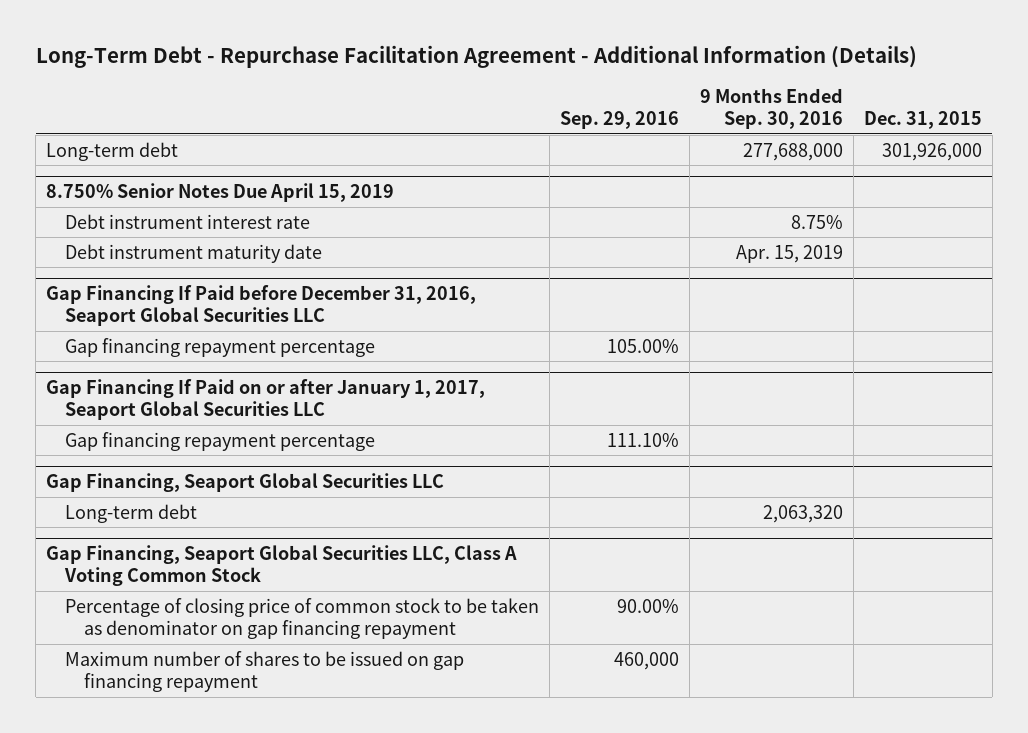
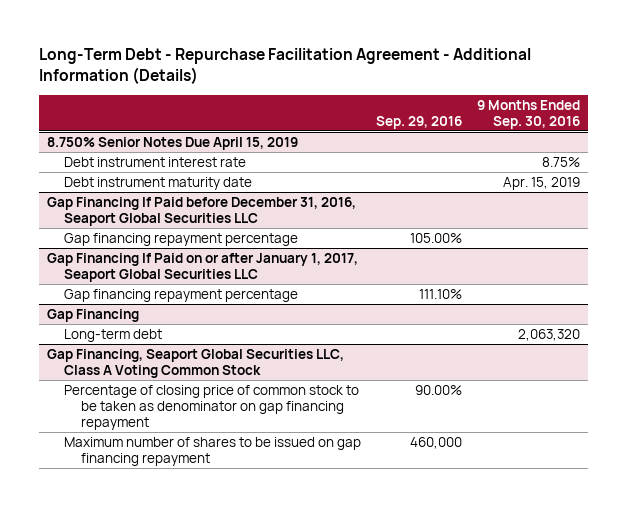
- | Sep. 29, 2016 | 9 Months Ended Sep. 30, 2016 | Dec. 31, 2015
+ | Sep. 29, 2016 | 9 Months Ended Sep. 30, 2016
- Long-term debt | | 277,688,000 | 301,926,000
- Gap Financing, Seaport Global Securities LLC
+ Gap Financing

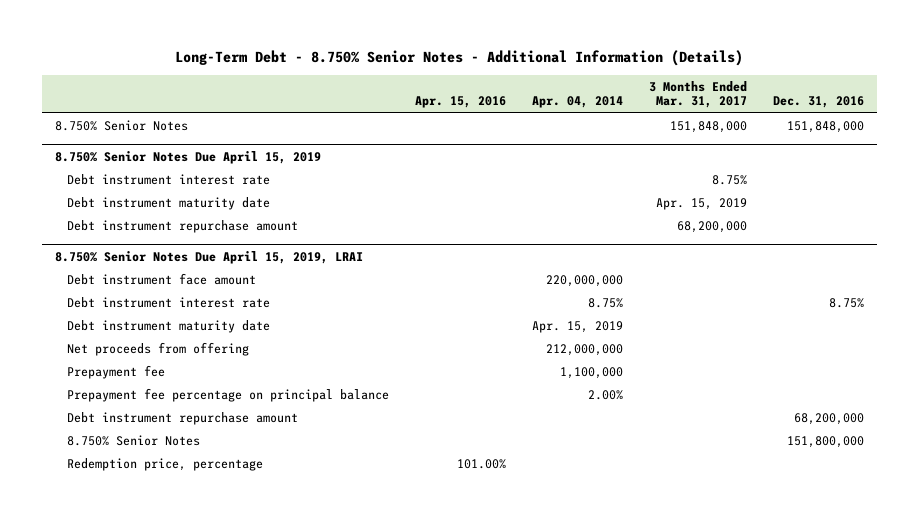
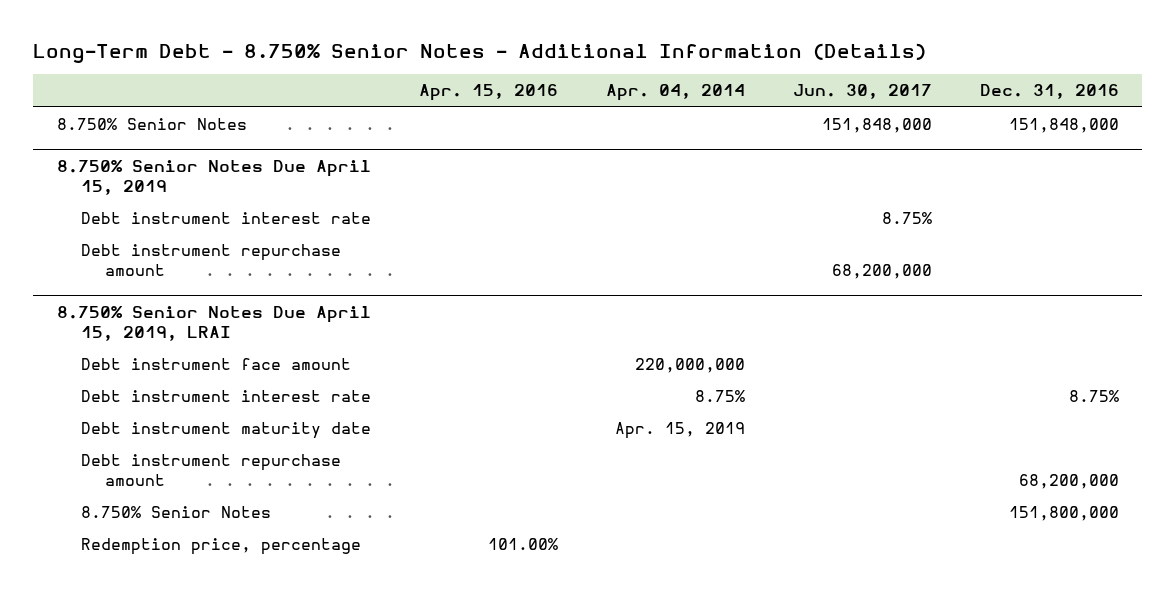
- | Apr. 15, 2016 | Apr. 04, 2014 | 3 Months Ended Mar. 31, 2017 | Dec. 31, 2016
+ | Apr. 15, 2016 | Apr. 04, 2014 | Jun. 30, 2017 | Dec. 31, 2016
@ 8.750% Senior Notes Due April 15, 2019
- Debt instrument maturity date | | | Apr. 15, 2019 |
@ 8.750% Senior Notes Due April 15, 2019, LRAI
- Net proceeds from offering | | 212,000,000 | |
- Prepayment fee | | 1,100,000 | |
- Prepayment fee percentage on principal balance | | 2.00% | |

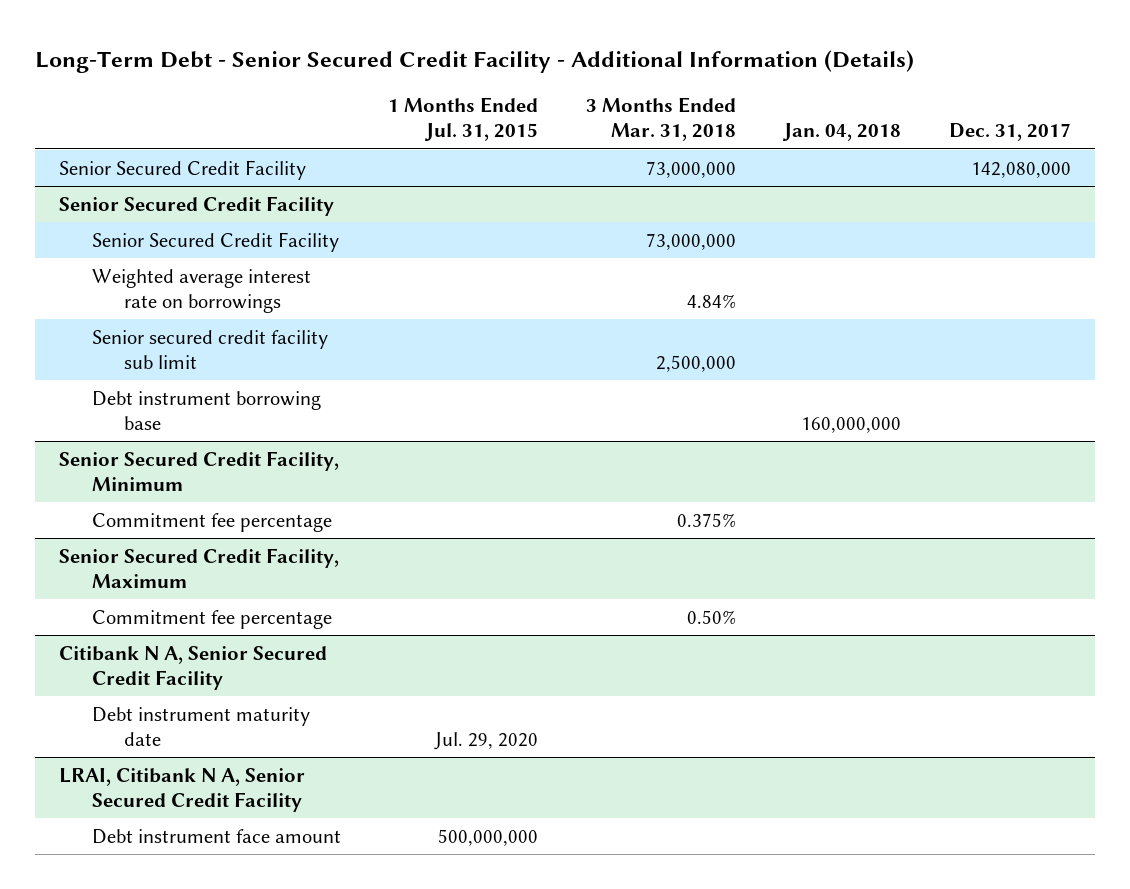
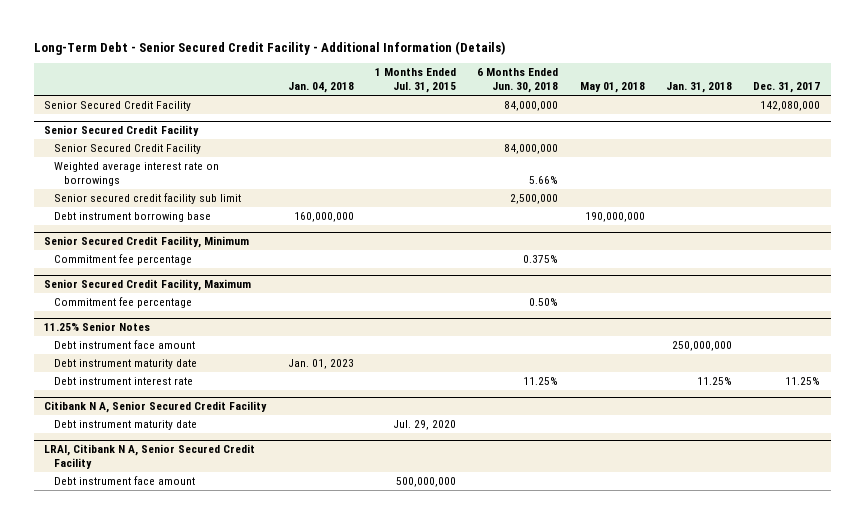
- | 1 Months Ended Jul. 31, 2015 | 3 Months Ended Mar. 31, 2018 | Jan. 04, 2018 | Dec. 31, 2017
+ | Jan. 04, 2018 | 1 Months Ended Jul. 31, 2015 | 6 Months Ended Jun. 30, 2018 | May 01, 2018 | Jan. 31, 2018 | Dec. 31, 2017
+ 11.25% Senior Notes
+ Debt instrument face amount | | | | | 250,000,000 |
+ Debt instrument maturity date | Jan. 01, 2023 | | | | |
+ Debt instrument interest rate | | | 11.25% | | 11.25% | 11.25%

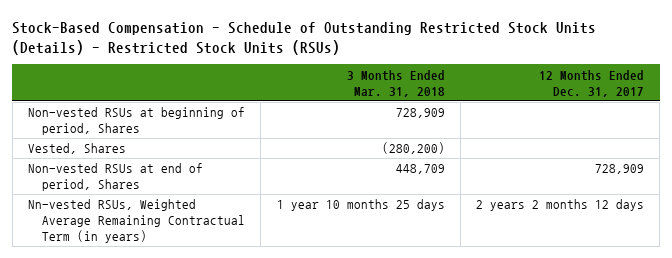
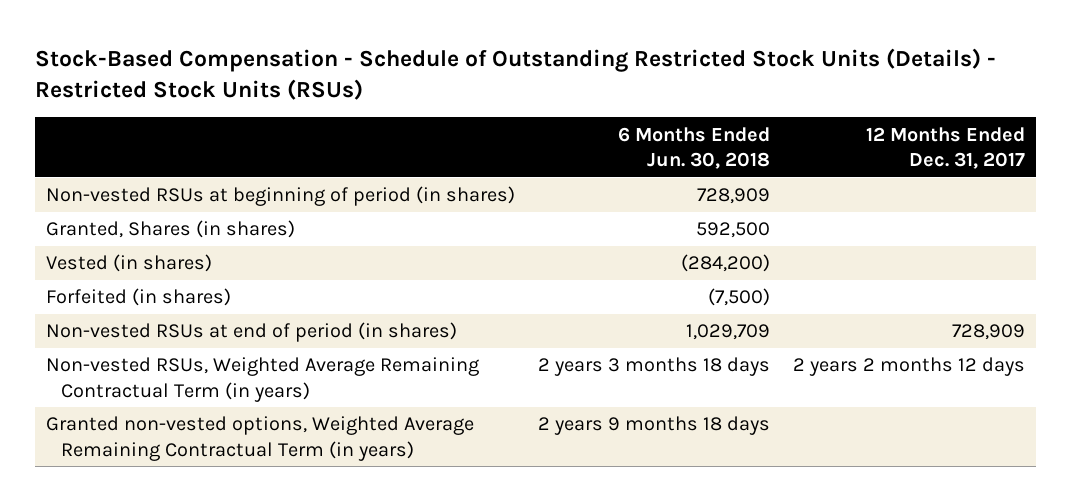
- | 3 Months Ended Mar. 31, 2018 | 12 Months Ended Dec. 31, 2017
+ | 6 Months Ended Jun. 30, 2018 | 12 Months Ended Dec. 31, 2017
- Non-vested RSUs at beginning of period, Shares | 728,909 |
- Vested, Shares | (280,200) |
- Non-vested RSUs at end of period, Shares | 448,709 | 728,909
- Nn-vested RSUs, Weighted Average Remaining Contractual Term (in years) | 1 year 10 months 25 days | 2 years 2 months 12 days
+ Non-vested RSUs at beginning of period (in shares) | 728,909 |
+ Granted, Shares (in shares) | 592,500 |
+ Vested (in shares) | (284,200) |
+ Forfeited (in shares) | (7,500) |
+ Non-vested RSUs at end of period (in shares) | 1,029,709 | 728,909
+ Non-vested RSUs, Weighted Average Remaining Contractual Term (in years) | 2 years 3 months 18 days | 2 years 2 months 12 days
+ Granted non-vested options, Weighted Average Remaining Contractual Term (in years) | 2 years 9 months 18 days |

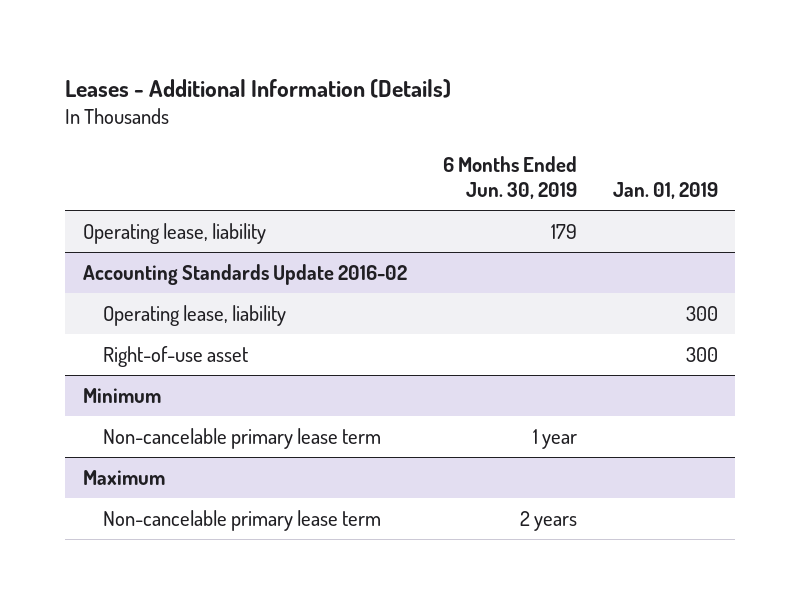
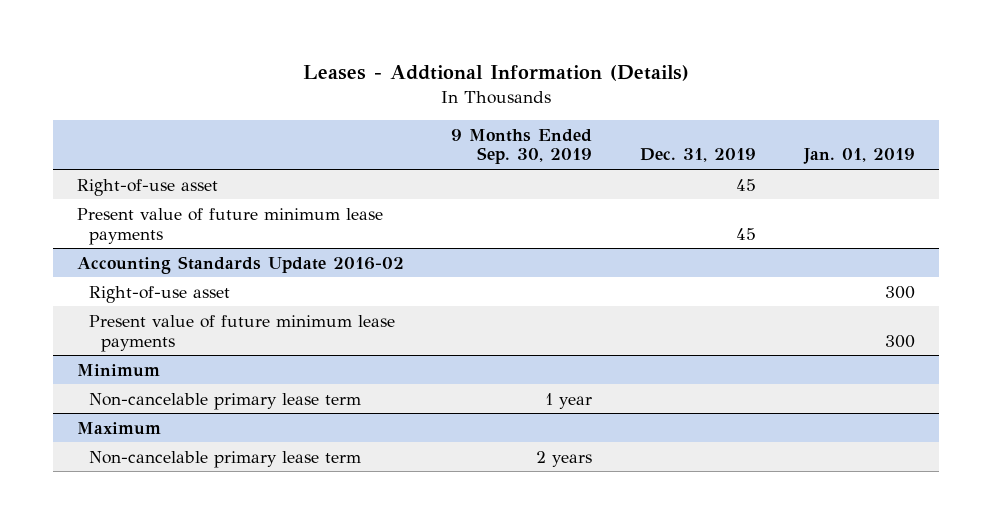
- Leases - Additional Information (Details)
+ Leases - Addtional Information (Details)
- | 6 Months Ended Jun. 30, 2019 | Jan. 01, 2019
+ | 9 Months Ended Sep. 30, 2019 | Dec. 31, 2019 | Jan. 01, 2019
- Operating lease, liability | 179 |
+ Right-of-use asset | | 45 |
+ Present value of future minimum lease payments | | 45 |
@ Accounting Standards Update 2016-02
- Operating lease, liability | | 300
+ Present value of future minimum lease payments | | | 300

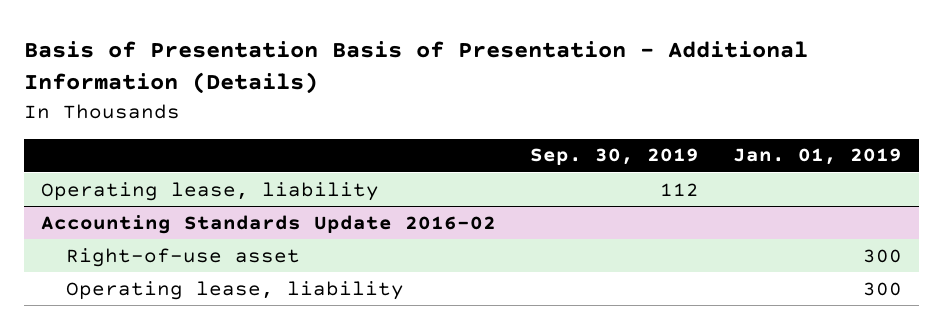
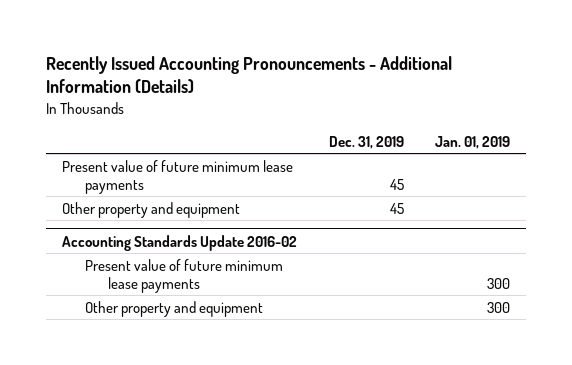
- Basis of Presentation Basis of Presentation - Additional Information (Details)
+ Recently Issued Accounting Pronouncements - Additional Information (Details)
- | Sep. 30, 2019 | Jan. 01, 2019
+ | Dec. 31, 2019 | Jan. 01, 2019
- Operating lease, liability | 112 |
+ Present value of future minimum lease payments | 45 |
+ Other property and equipment | 45 |
@ Accounting Standards Update 2016-02
- Right-of-use asset | | 300
- Operating lease, liability | | 300
+ Present value of future minimum lease payments | | 300
+ Other property and equipment | | 300

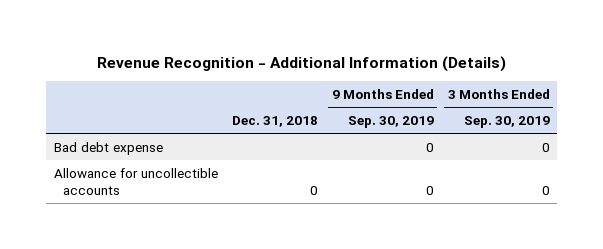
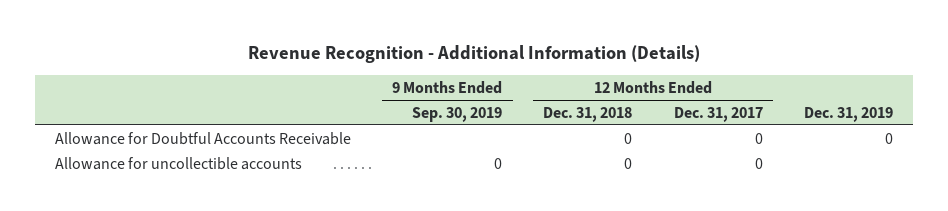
- | Dec. 31, 2018 | 9 Months Ended Sep. 30, 2019 | 3 Months Ended Sep. 30, 2019
+ | 9 Months Ended Sep. 30, 2019 | 12 Months Ended Dec. 31, 2018 | 12 Months Ended Dec. 31, 2017 | Dec. 31, 2019
- Bad debt expense | | 0 | 0
+ Allowance for Doubtful Accounts Receivable | | 0 | 0 | 0

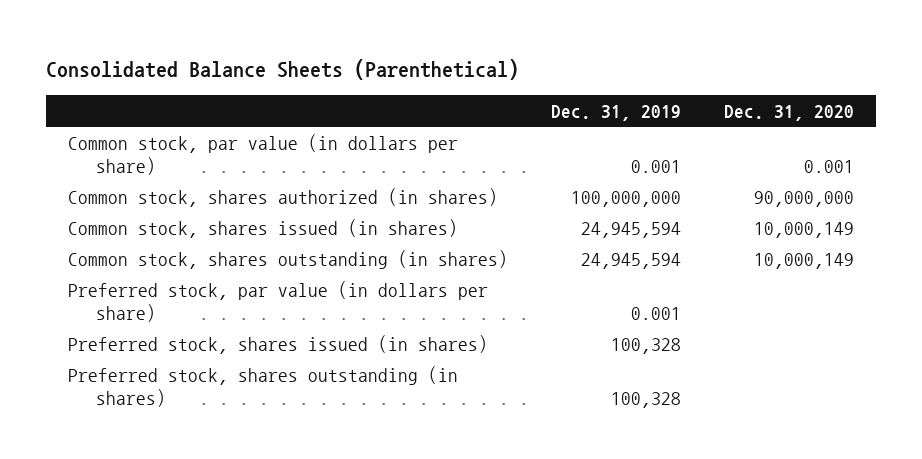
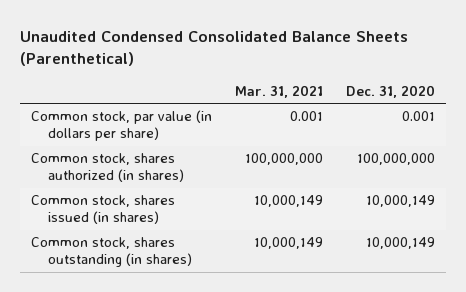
- Consolidated Balance Sheets (Parenthetical)
+ Unaudited Condensed Consolidated Balance Sheets (Parenthetical)
- | Dec. 31, 2019 | Dec. 31, 2020
+ | Mar. 31, 2021 | Dec. 31, 2020
- Common stock, shares authorized (in shares) | 100,000,000 | 90,000,000
+ Common stock, shares authorized (in shares) | 100,000,000 | 100,000,000
- Preferred stock, par value (in dollars per share) | 0.001 |
- Preferred stock, shares issued (in shares) | 100,328 |
- Preferred stock, shares outstanding (in shares) | 100,328 |

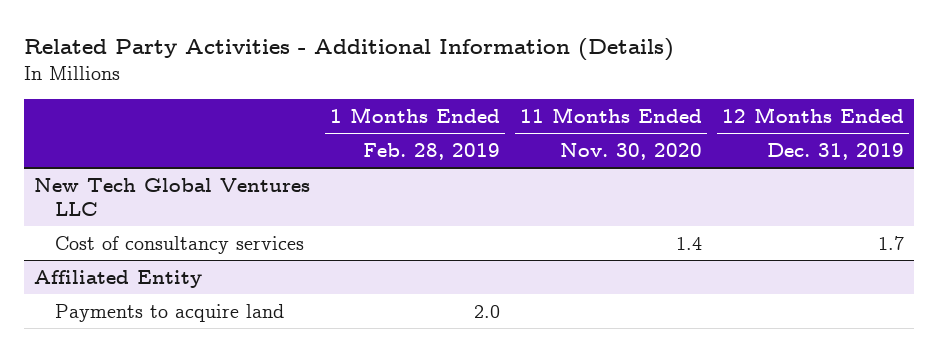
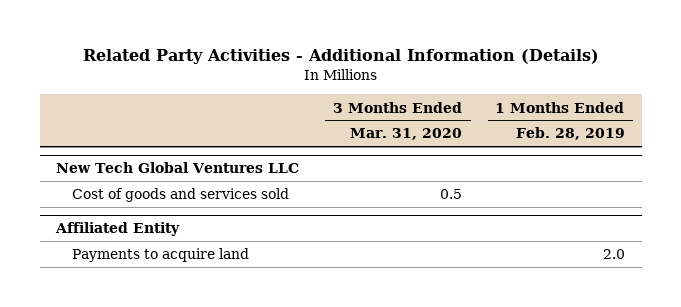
- | 1 Months Ended Feb. 28, 2019 | 11 Months Ended Nov. 30, 2020 | 12 Months Ended Dec. 31, 2019
+ | 3 Months Ended Mar. 31, 2020 | 1 Months Ended Feb. 28, 2019
@ New Tech Global Ventures LLC
- Cost of consultancy services | | 1.4 | 1.7
+ Cost of goods and services sold | 0.5 |

